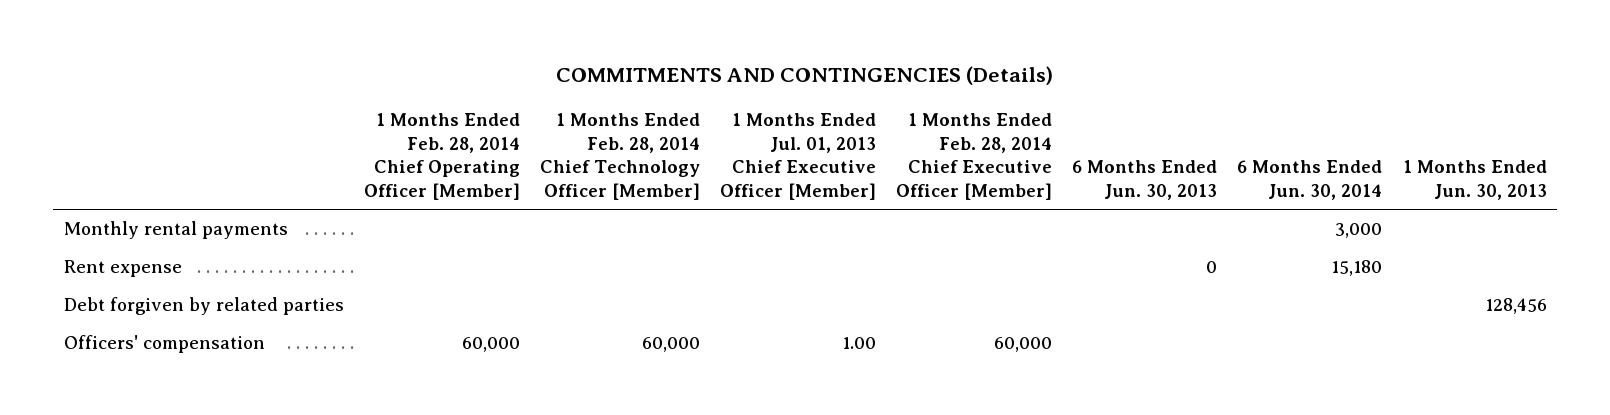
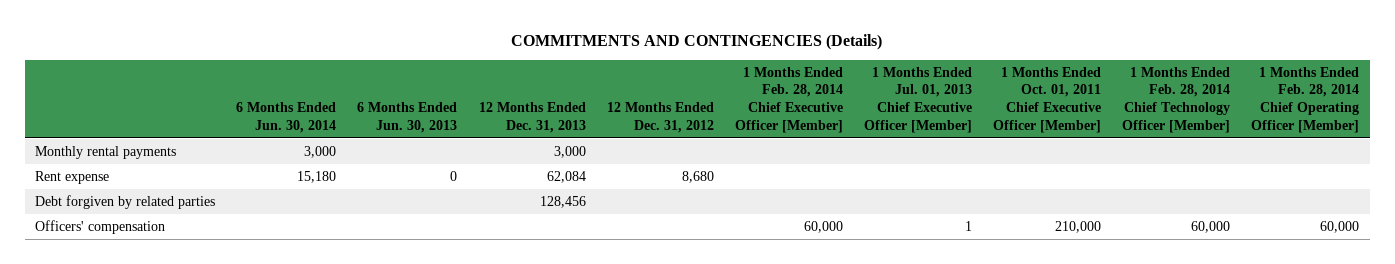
- | 1 Months Ended Feb. 28, 2014 Chief Operating Officer [Member] | 1 Months Ended Feb. 28, 2014 Chief Technology Officer [Member] | 1 Months Ended Jul. 01, 2013 Chief Executive Officer [Member] | 1 Months Ended Feb. 28, 2014 Chief Executive Officer [Member] | 6 Months Ended Jun. 30, 2013 | 6 Months Ended Jun. 30, 2014 | 1 Months Ended Jun. 30, 2013
+ | 6 Months Ended Jun. 30, 2014 | 6 Months Ended Jun. 30, 2013 | 12 Months Ended Dec. 31, 2013 | 12 Months Ended Dec. 31, 2012 | 1 Months Ended Feb. 28, 2014 Chief Executive Officer [Member] | 1 Months Ended Jul. 01, 2013 Chief Executive Officer [Member] | 1 Months Ended Oct. 01, 2011 Chief Executive Officer [Member] | 1 Months Ended Feb. 28, 2014 Chief Technology Officer [Member] | 1 Months Ended Feb. 28, 2014 Chief Operating Officer [Member]
- Officers' compensation | 60,000 | 60,000 | 1.00 | 60,000 | | |
+ Officers' compensation | | | | | 60,000 | 1 | 210,000 | 60,000 | 60,000

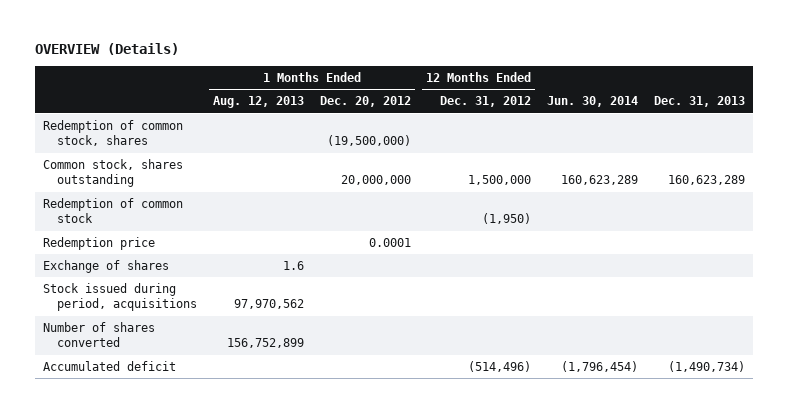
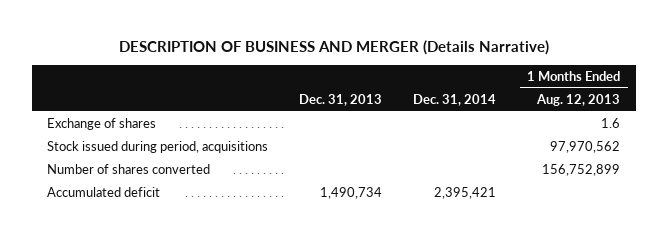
- OVERVIEW (Details)
+ DESCRIPTION OF BUSINESS AND MERGER (Details Narrative)
- | 1 Months Ended Aug. 12, 2013 | 1 Months Ended Dec. 20, 2012 | 12 Months Ended Dec. 31, 2012 | Jun. 30, 2014 | Dec. 31, 2013
+ | Dec. 31, 2013 | Dec. 31, 2014 | 1 Months Ended Aug. 12, 2013
- Redemption of common stock, shares | | (19,500,000) | | |
- Common stock, shares outstanding | | 20,000,000 | 1,500,000 | 160,623,289 | 160,623,289
- Redemption of common stock | | | (1,950) | |
- Redemption price | | 0.0001 | | |
- Accumulated deficit | | | (514,496) | (1,796,454) | (1,490,734)
+ Accumulated deficit | 1,490,734 | 2,395,421 |

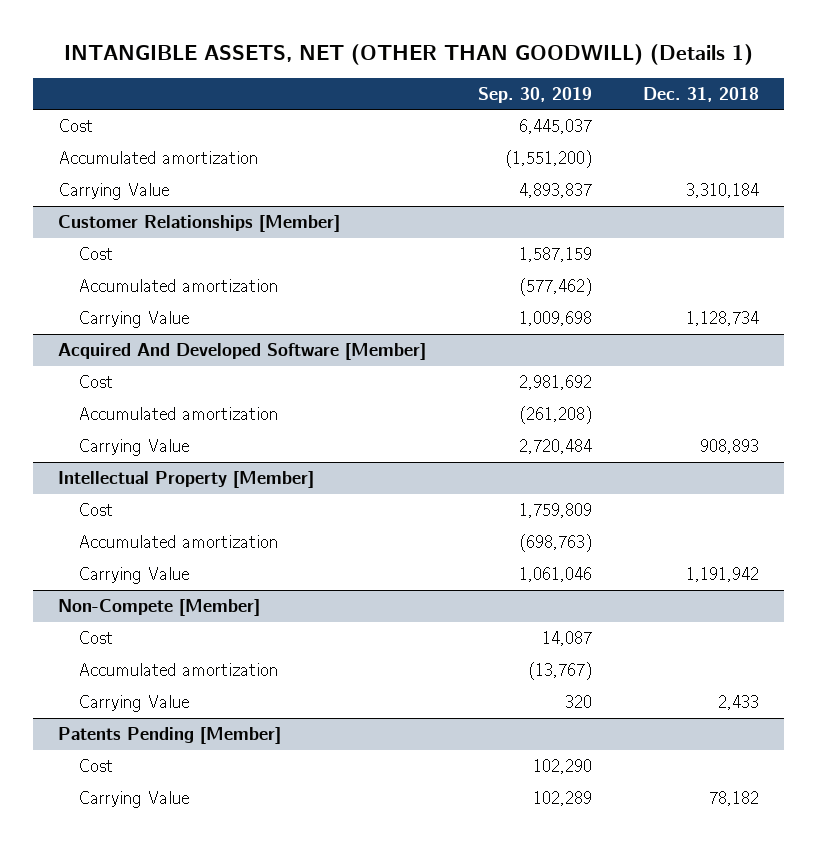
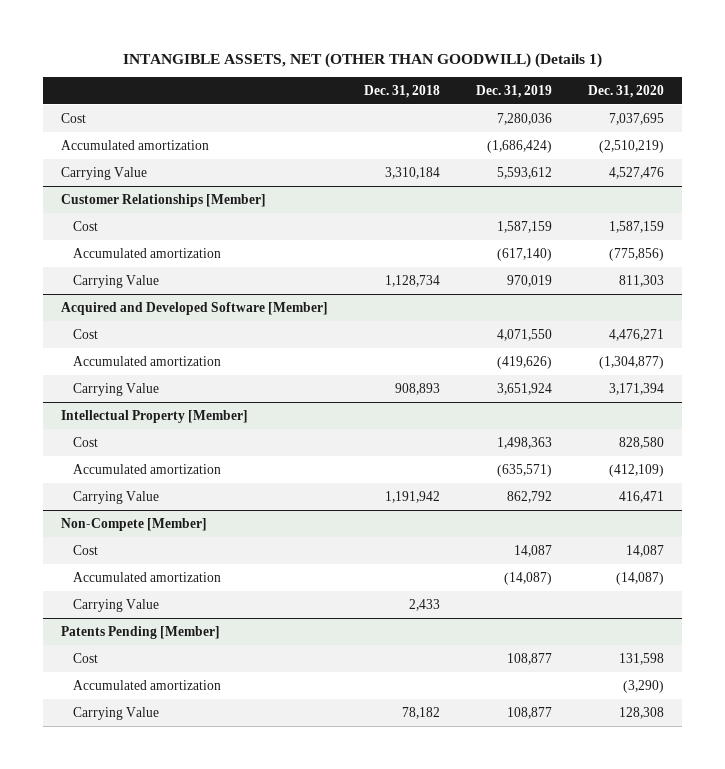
- | Sep. 30, 2019 | Dec. 31, 2018
+ | Dec. 31, 2018 | Dec. 31, 2019 | Dec. 31, 2020
- Acquired And Developed Software [Member]
+ Acquired and Developed Software [Member]
@ Patents Pending [Member]
+ Accumulated amortization | | | (3,290)

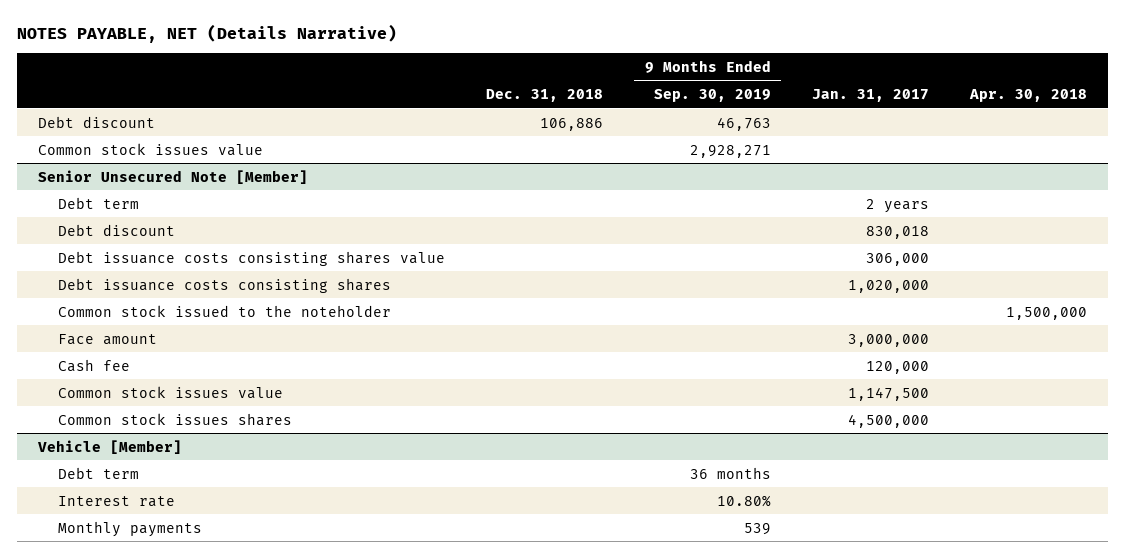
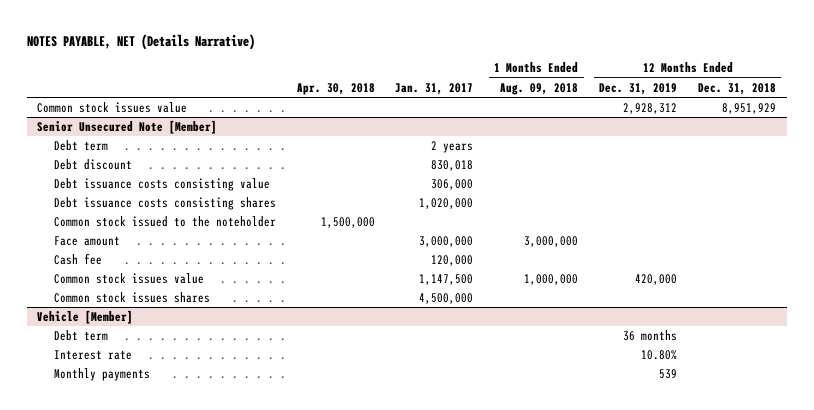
- | Dec. 31, 2018 | 9 Months Ended Sep. 30, 2019 | Jan. 31, 2017 | Apr. 30, 2018
+ | Apr. 30, 2018 | Jan. 31, 2017 | 1 Months Ended Aug. 09, 2018 | 12 Months Ended Dec. 31, 2019 | 12 Months Ended Dec. 31, 2018
- Debt discount | 106,886 | 46,763 | |
@ Senior Unsecured Note [Member]
- Debt issuance costs consisting shares value | | | 306,000 |
+ Debt issuance costs consisting value | | 306,000 | | |

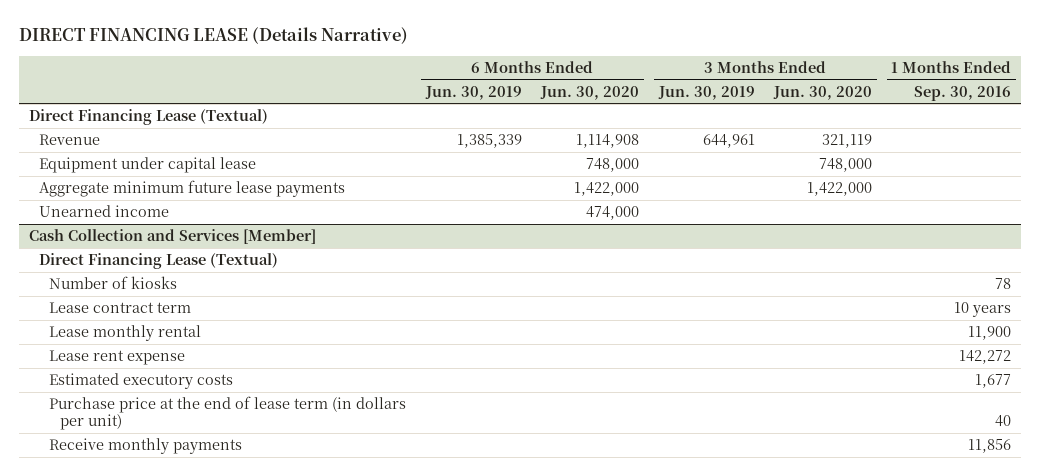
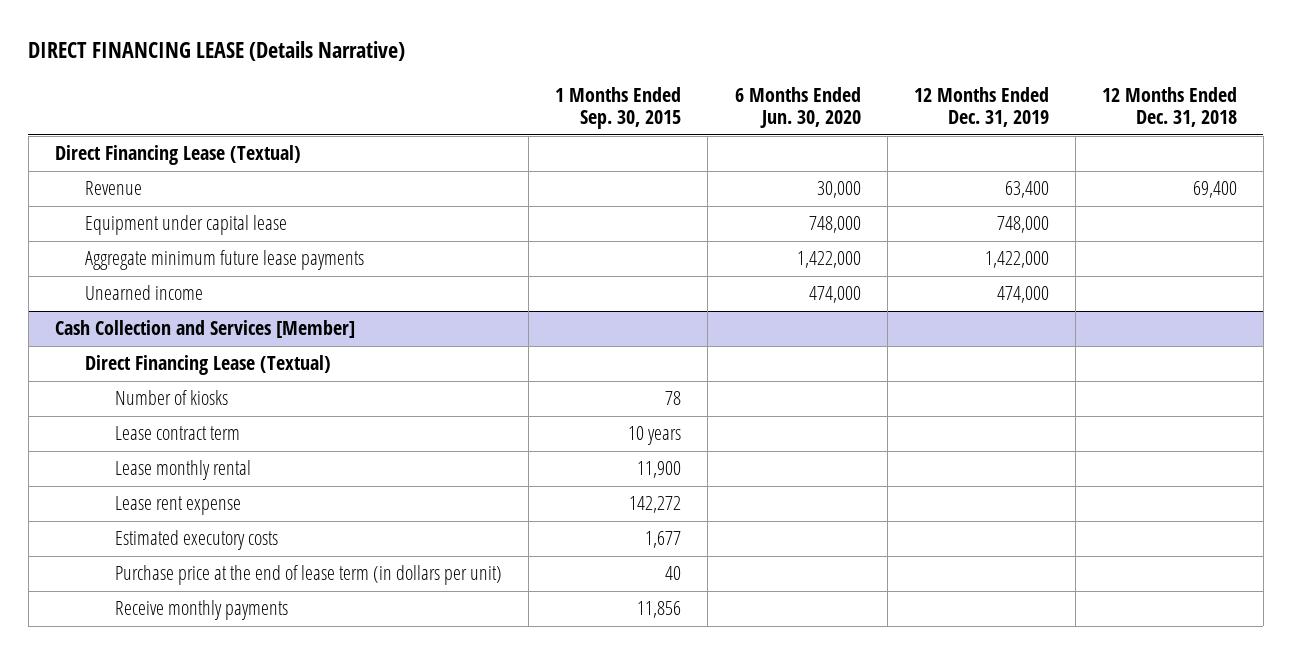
- | 6 Months Ended Jun. 30, 2019 | 6 Months Ended Jun. 30, 2020 | 3 Months Ended Jun. 30, 2019 | 3 Months Ended Jun. 30, 2020 | 1 Months Ended Sep. 30, 2016
+ | 1 Months Ended Sep. 30, 2015 | 6 Months Ended Jun. 30, 2020 | 12 Months Ended Dec. 31, 2019 | 12 Months Ended Dec. 31, 2018
- Revenue | 1,385,339 | 1,114,908 | 644,961 | 321,119 |
+ Revenue | | 30,000 | 63,400 | 69,400

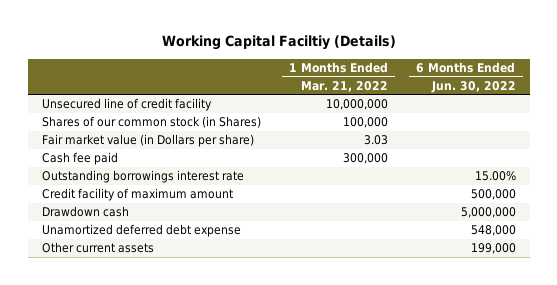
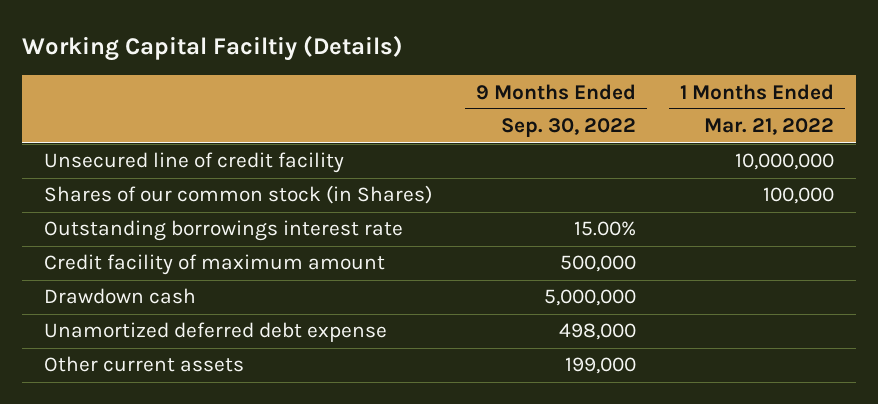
- | 1 Months Ended Mar. 21, 2022 | 6 Months Ended Jun. 30, 2022
+ | 9 Months Ended Sep. 30, 2022 | 1 Months Ended Mar. 21, 2022
- Fair market value (in Dollars per share) | 3.03 |
- Cash fee paid | 300,000 |

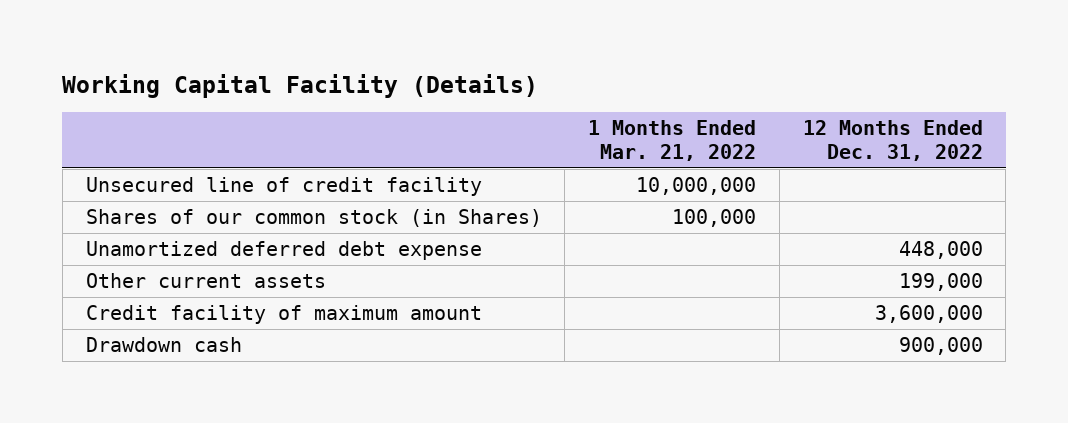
- Working Capital Faciltiy (Details)
+ Working Capital Facility (Details)
- | 9 Months Ended Sep. 30, 2022 | 1 Months Ended Mar. 21, 2022
+ | 1 Months Ended Mar. 21, 2022 | 12 Months Ended Dec. 31, 2022
- Outstanding borrowings interest rate | 15.00% |
moved down: Credit facility of maximum amount | | 3,600,000
moved down: Drawdown cash | | 900,000

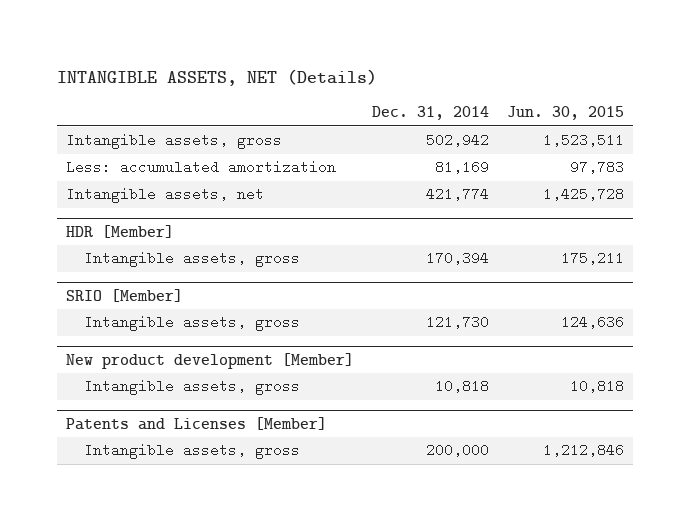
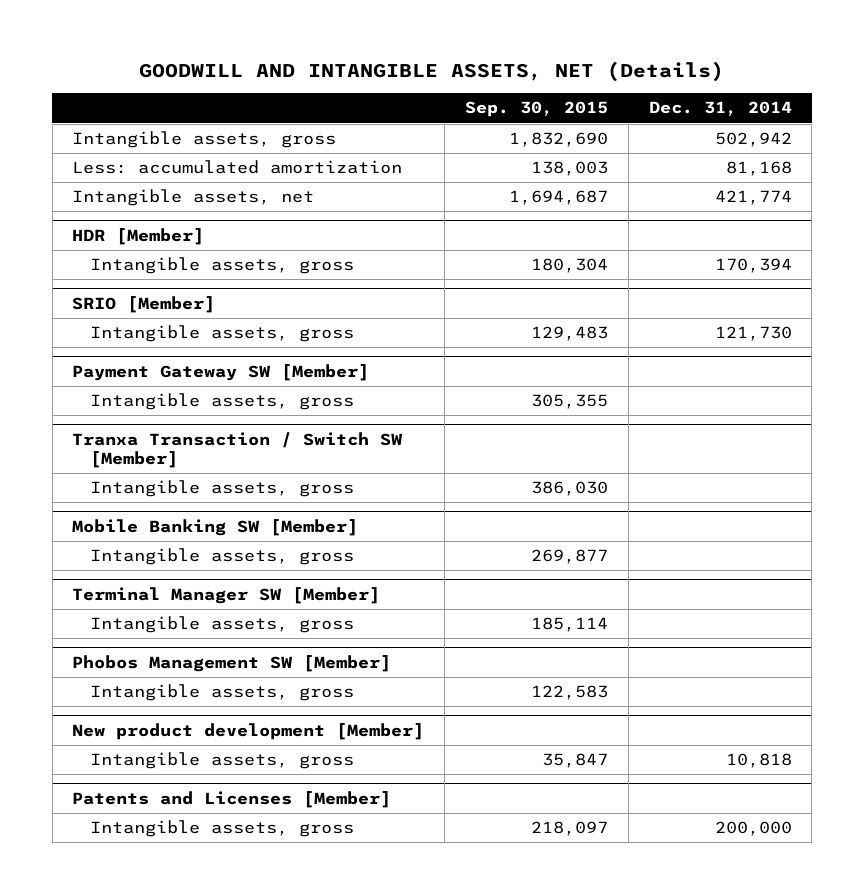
- INTANGIBLE ASSETS, NET (Details)
+ GOODWILL AND INTANGIBLE ASSETS, NET (Details)
- | Dec. 31, 2014 | Jun. 30, 2015
+ | Sep. 30, 2015 | Dec. 31, 2014
- Less: accumulated amortization | 81,169 | 97,783
+ Less: accumulated amortization | 138,003 | 81,168
+ Payment Gateway SW [Member]
+ Intangible assets, gross | 305,355 |
+ Tranxa Transaction / Switch SW [Member]
+ Intangible assets, gross | 386,030 |
+ Mobile Banking SW [Member]
+ Intangible assets, gross | 269,877 |
+ Terminal Manager SW [Member]
+ Intangible assets, gross | 185,114 |
+ Phobos Management SW [Member]
+ Intangible assets, gross | 122,583 |

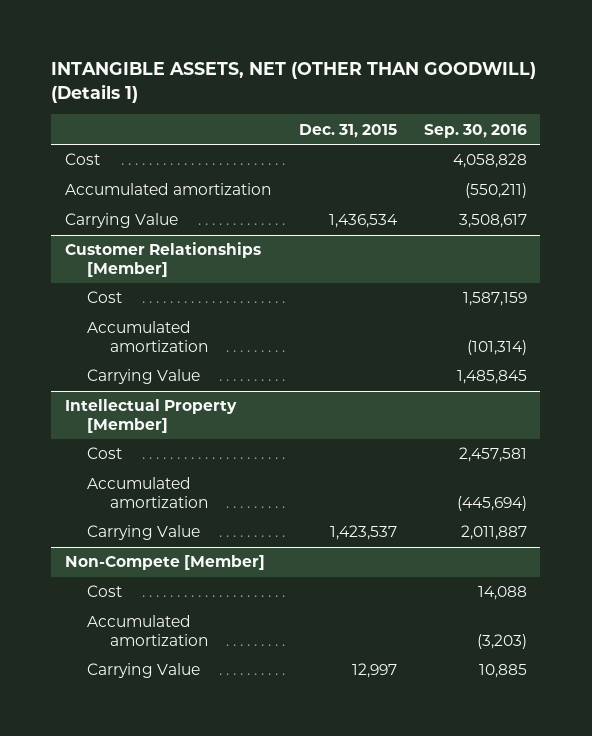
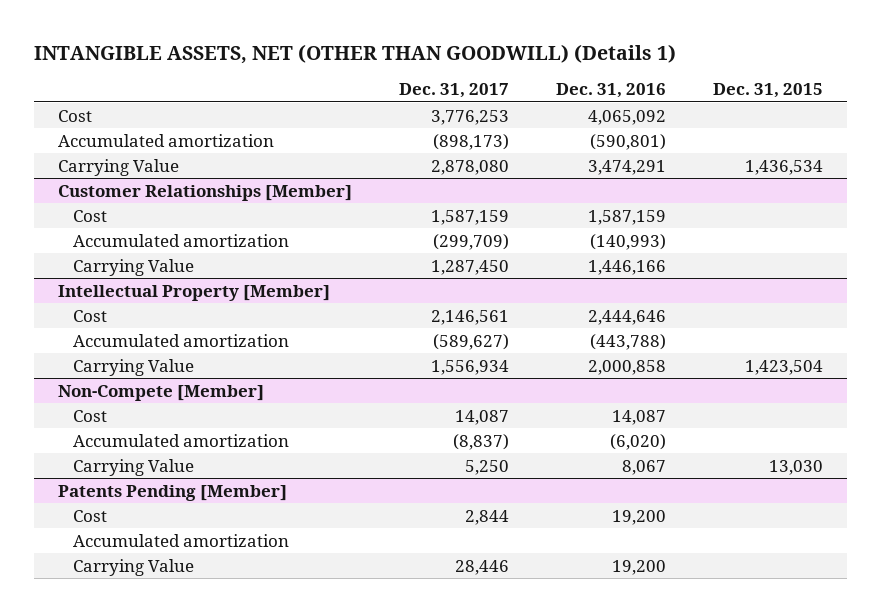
- | Dec. 31, 2015 | Sep. 30, 2016
+ | Dec. 31, 2017 | Dec. 31, 2016 | Dec. 31, 2015
@ Intellectual Property [Member]
- Carrying Value | 1,423,537 | 2,011,887
+ Carrying Value | 1,556,934 | 2,000,858 | 1,423,504
@ Non-Compete [Member]
- Carrying Value | 12,997 | 10,885
+ Carrying Value | 5,250 | 8,067 | 13,030
+ Patents Pending [Member]
+ Cost | 2,844 | 19,200 |
+ Accumulated amortization
+ Carrying Value | 28,446 | 19,200 |

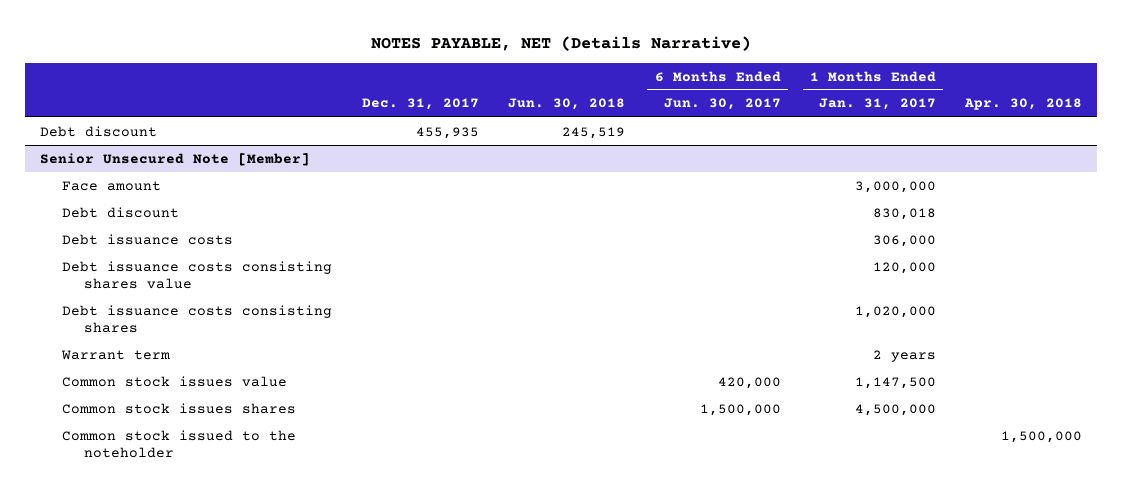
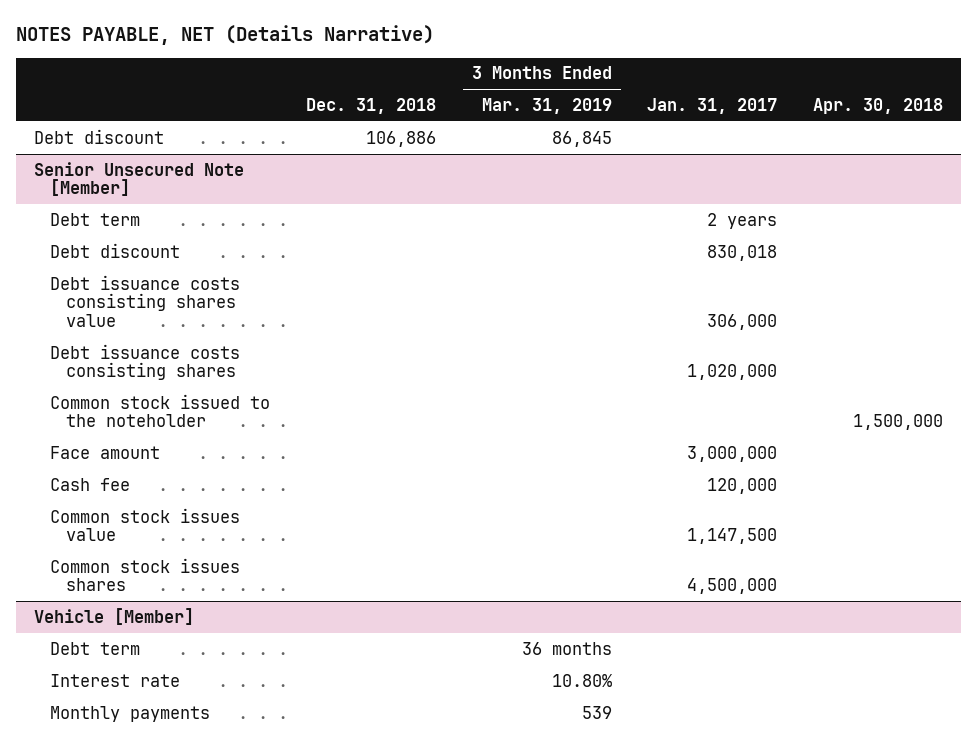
- | Dec. 31, 2017 | Jun. 30, 2018 | 6 Months Ended Jun. 30, 2017 | 1 Months Ended Jan. 31, 2017 | Apr. 30, 2018
+ | Dec. 31, 2018 | 3 Months Ended Mar. 31, 2019 | Jan. 31, 2017 | Apr. 30, 2018
@ Senior Unsecured Note [Member]
+ Debt term | | | 2 years |
- Debt issuance costs | | | | 306,000 |
- Warrant term | | | | 2 years |
moved up: Common stock issued to the noteholder | | | | 1,500,000
moved down: Face amount | | | 3,000,000 |
+ Cash fee | | | 120,000 |
+ Vehicle [Member]
+ Debt term | | 36 months | |
+ Interest rate | | 10.80% | |
+ Monthly payments | | 539 | |

